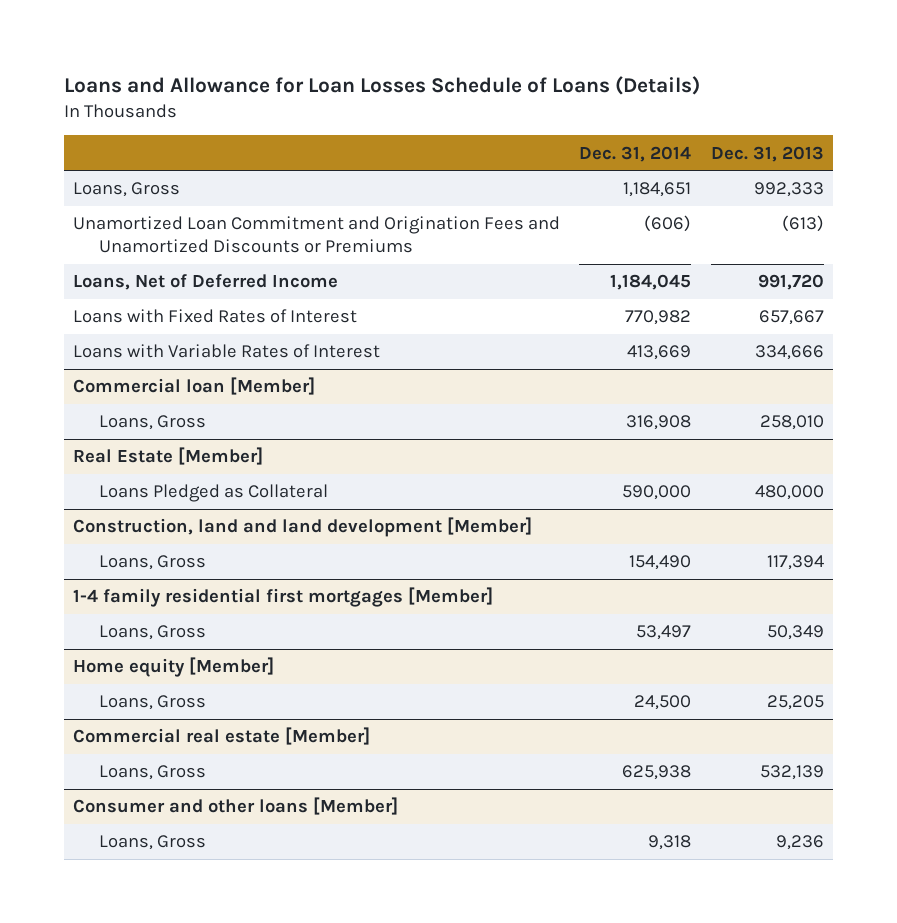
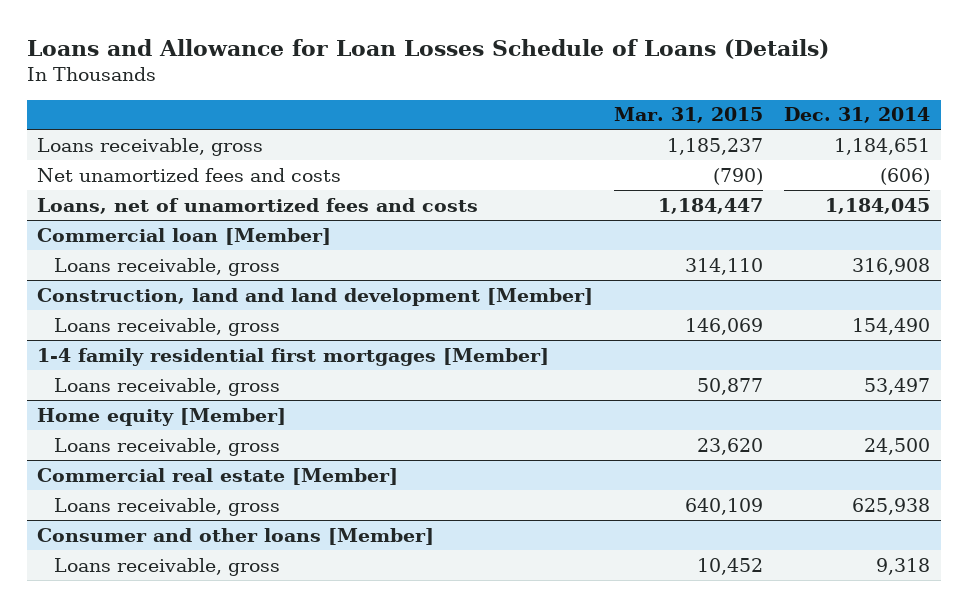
- | Dec. 31, 2014 | Dec. 31, 2013
+ | Mar. 31, 2015 | Dec. 31, 2014
- Loans, Gross | 1,184,651 | 992,333
- Unamortized Loan Commitment and Origination Fees and Unamortized Discounts or Premiums | (606) | (613)
- Loans, Net of Deferred Income | 1,184,045 | 991,720
- Loans with Fixed Rates of Interest | 770,982 | 657,667
- Loans with Variable Rates of Interest | 413,669 | 334,666
+ Loans receivable, gross | 1,185,237 | 1,184,651
+ Net unamortized fees and costs | (790) | (606)
+ Loans, net of unamortized fees and costs | 1,184,447 | 1,184,045
@ Commercial loan [Member]
- Loans, Gross | 316,908 | 258,010
- Real Estate [Member]
- Loans Pledged as Collateral | 590,000 | 480,000
@ Commercial loan [Member]
+ Loans receivable, gross | 314,110 | 316,908
@ Construction, land and land development [Member]
- Loans, Gross | 154,490 | 117,394
+ Loans receivable, gross | 146,069 | 154,490
@ 1-4 family residential first mortgages [Member]
- Loans, Gross | 53,497 | 50,349
+ Loans receivable, gross | 50,877 | 53,497
@ Home equity [Member]
- Loans, Gross | 24,500 | 25,205
+ Loans receivable, gross | 23,620 | 24,500
@ Commercial real estate [Member]
- Loans, Gross | 625,938 | 532,139
+ Loans receivable, gross | 640,109 | 625,938
@ Consumer and other loans [Member]
- Loans, Gross | 9,318 | 9,236
+ Loans receivable, gross | 10,452 | 9,318

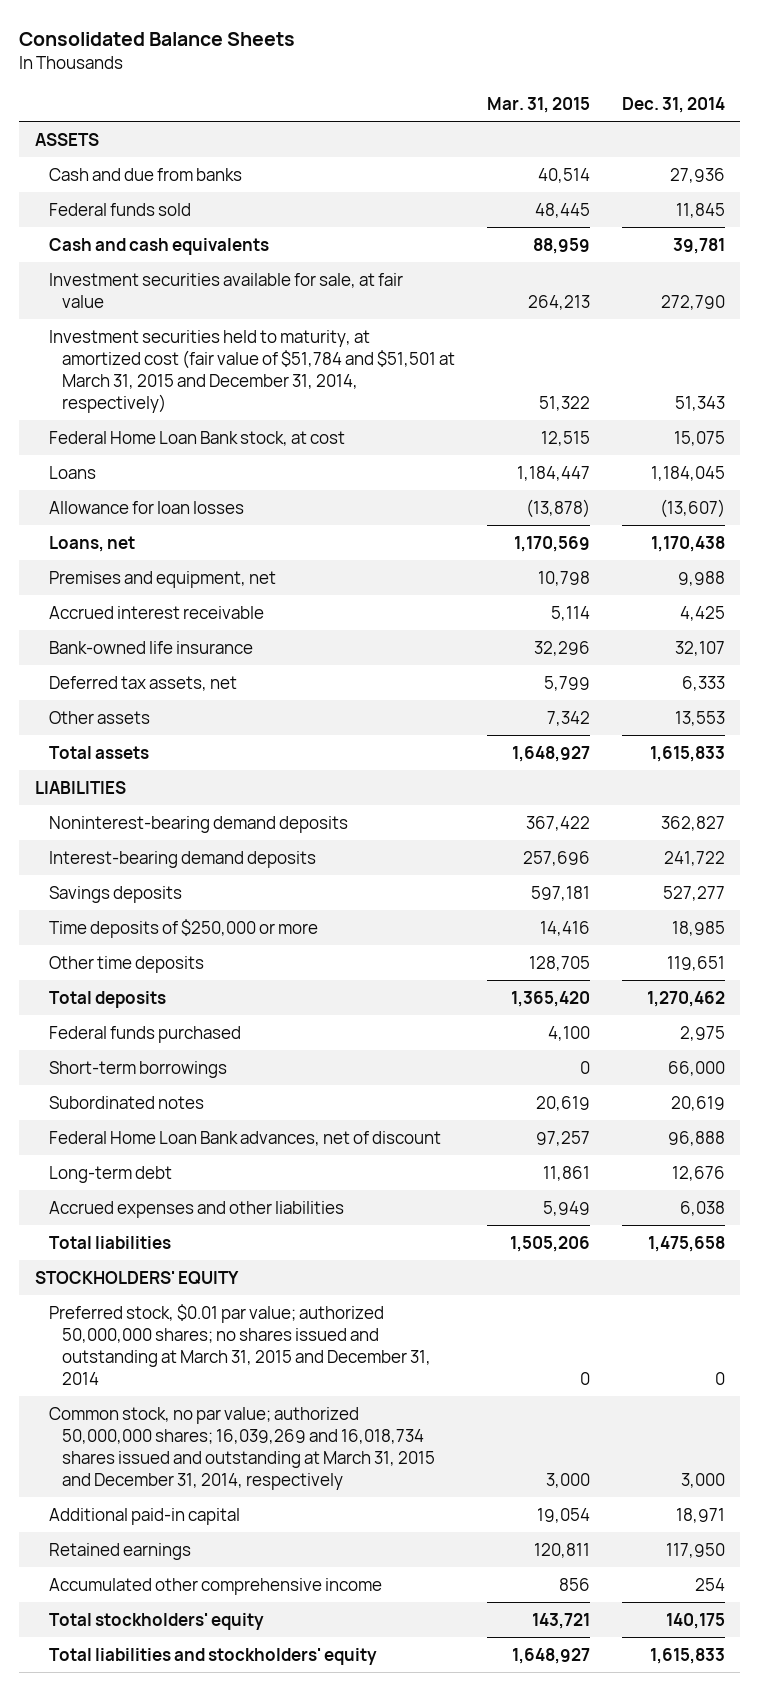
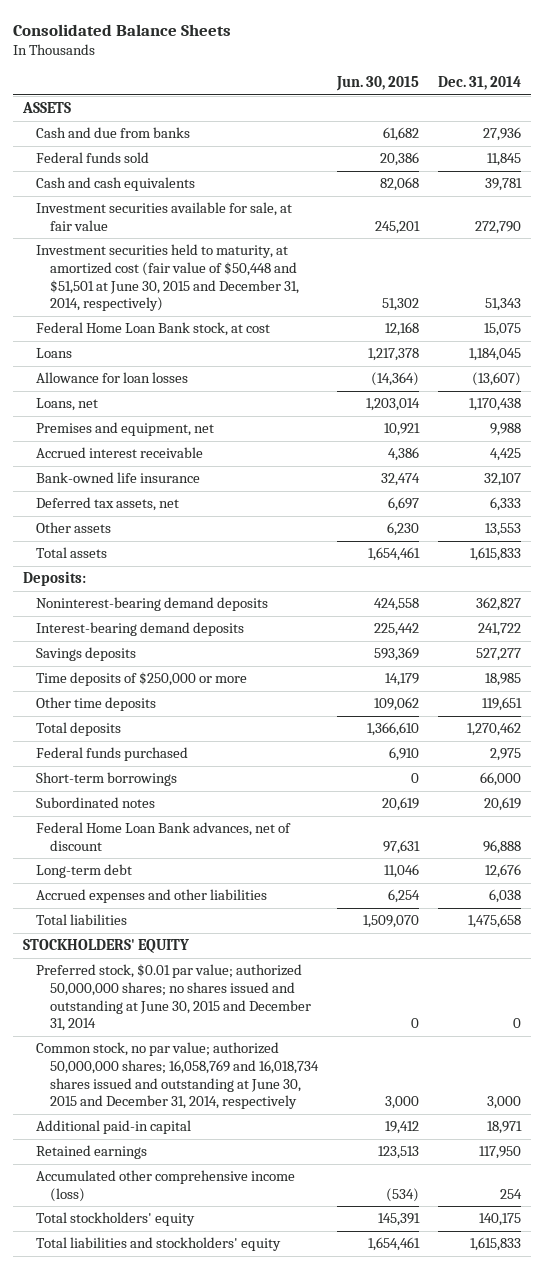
- | Mar. 31, 2015 | Dec. 31, 2014
+ | Jun. 30, 2015 | Dec. 31, 2014
- Investment securities held to maturity, at amortized cost (fair value of $51,784 and $51,501 at March 31, 2015 and December 31, 2014, respectively) | 51,322 | 51,343
+ Investment securities held to maturity, at amortized cost (fair value of $50,448 and $51,501 at June 30, 2015 and December 31, 2014, respectively) | 51,302 | 51,343
- LIABILITIES
+ Deposits:
- Preferred stock, $0.01 par value; authorized 50,000,000 shares; no shares issued and outstanding at March 31, 2015 and December 31, 2014 | 0 | 0
- Common stock, no par value; authorized 50,000,000 shares; 16,039,269 and 16,018,734 shares issued and outstanding at March 31, 2015 and December 31, 2014, respectively | 3,000 | 3,000
+ Preferred stock, $0.01 par value; authorized 50,000,000 shares; no shares issued and outstanding at June 30, 2015 and December 31, 2014 | 0 | 0
+ Common stock, no par value; authorized 50,000,000 shares; 16,058,769 and 16,018,734 shares issued and outstanding at June 30, 2015 and December 31, 2014, respectively | 3,000 | 3,000
- Accumulated other comprehensive income | 856 | 254
+ Accumulated other comprehensive income (loss) | (534) | 254

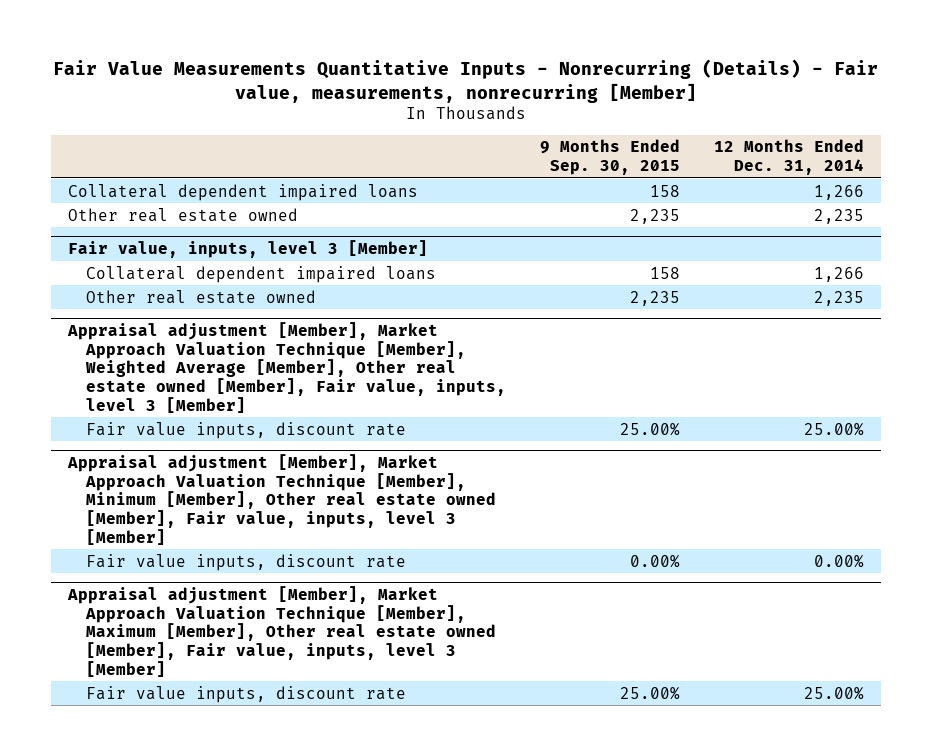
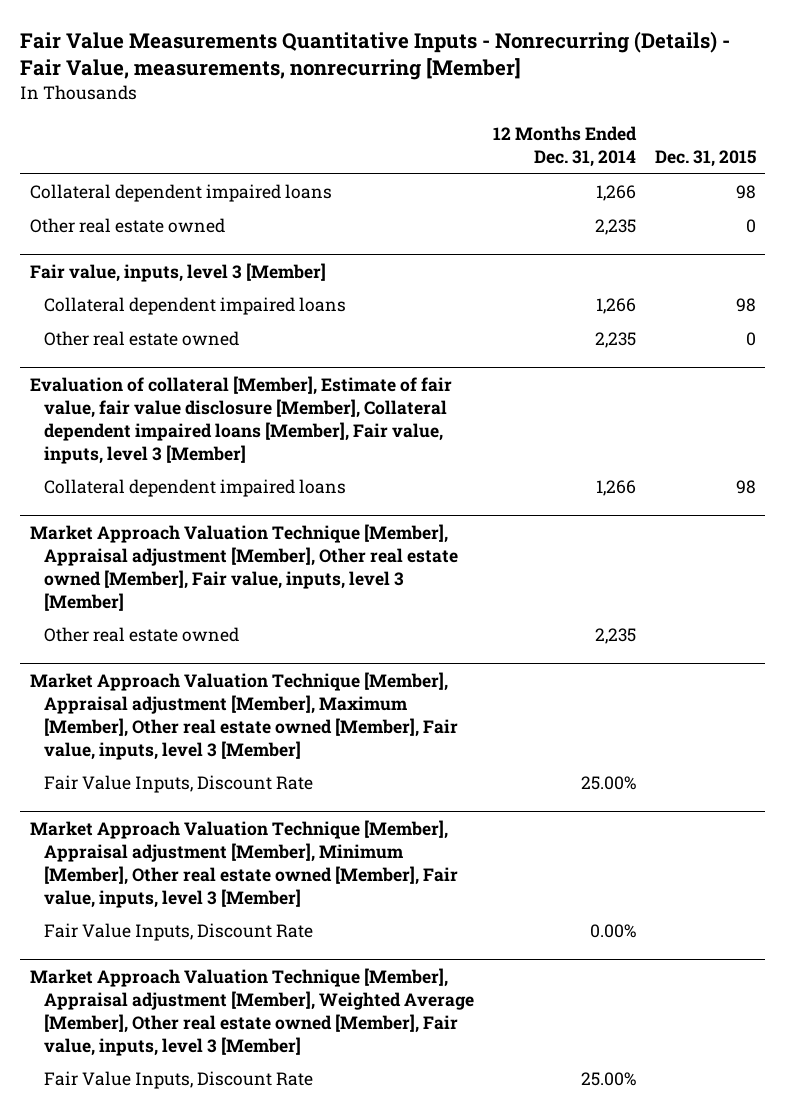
- Fair Value Measurements Quantitative Inputs - Nonrecurring (Details) - Fair value, measurements, nonrecurring [Member]
+ Fair Value Measurements Quantitative Inputs - Nonrecurring (Details) - Fair Value, measurements, nonrecurring [Member]
- | 9 Months Ended Sep. 30, 2015 | 12 Months Ended Dec. 31, 2014
+ | 12 Months Ended Dec. 31, 2014 | Dec. 31, 2015
- Appraisal adjustment [Member], Market Approach Valuation Technique [Member], Weighted Average [Member], Other real estate owned [Member], Fair value, inputs, level 3 [Member]
- Fair value inputs, discount rate | 25.00% | 25.00%
- Appraisal adjustment [Member], Market Approach Valuation Technique [Member], Minimum [Member], Other real estate owned [Member], Fair value, inputs, level 3 [Member]
- Fair value inputs, discount rate | 0.00% | 0.00%
- Appraisal adjustment [Member], Market Approach Valuation Technique [Member], Maximum [Member], Other real estate owned [Member], Fair value, inputs, level 3 [Member]
- Fair value inputs, discount rate | 25.00% | 25.00%
+ Evaluation of collateral [Member], Estimate of fair value, fair value disclosure [Member], Collateral dependent impaired loans [Member], Fair value, inputs, level 3 [Member]
+ Collateral dependent impaired loans | 1,266 | 98
+ Market Approach Valuation Technique [Member], Appraisal adjustment [Member], Other real estate owned [Member], Fair value, inputs, level 3 [Member]
+ Other real estate owned | 2,235 |
+ Market Approach Valuation Technique [Member], Appraisal adjustment [Member], Maximum [Member], Other real estate owned [Member], Fair value, inputs, level 3 [Member]
+ Fair Value Inputs, Discount Rate | 25.00% |
+ Market Approach Valuation Technique [Member], Appraisal adjustment [Member], Minimum [Member], Other real estate owned [Member], Fair value, inputs, level 3 [Member]
+ Fair Value Inputs, Discount Rate | 0.00% |
+ Market Approach Valuation Technique [Member], Appraisal adjustment [Member], Weighted Average [Member], Other real estate owned [Member], Fair value, inputs, level 3 [Member]
+ Fair Value Inputs, Discount Rate | 25.00% |

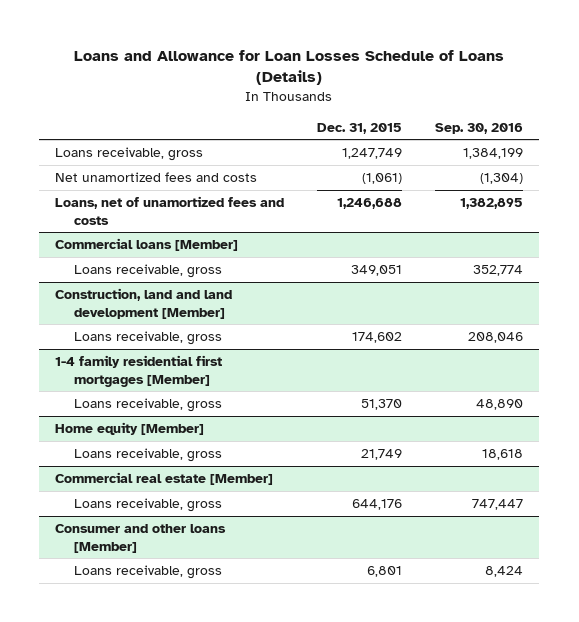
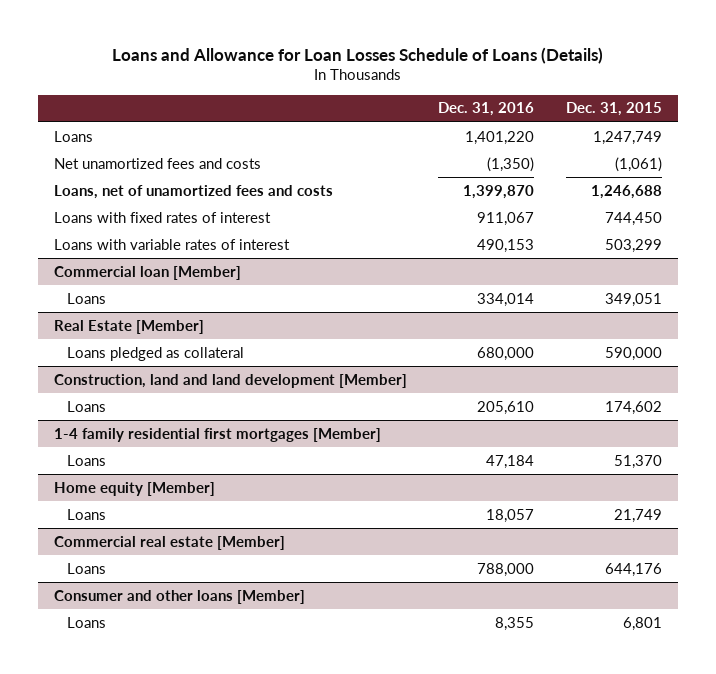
- | Dec. 31, 2015 | Sep. 30, 2016
+ | Dec. 31, 2016 | Dec. 31, 2015
- Loans receivable, gross | 1,247,749 | 1,384,199
+ Loans | 1,401,220 | 1,247,749
- Commercial loans [Member]
- Loans receivable, gross | 349,051 | 352,774
+ Loans with fixed rates of interest | 911,067 | 744,450
+ Loans with variable rates of interest | 490,153 | 503,299
+ Commercial loan [Member]
+ Loans | 334,014 | 349,051
+ Real Estate [Member]
+ Loans pledged as collateral | 680,000 | 590,000
@ Construction, land and land development [Member]
- Loans receivable, gross | 174,602 | 208,046
+ Loans | 205,610 | 174,602
@ 1-4 family residential first mortgages [Member]
- Loans receivable, gross | 51,370 | 48,890
+ Loans | 47,184 | 51,370
@ Home equity [Member]
- Loans receivable, gross | 21,749 | 18,618
+ Loans | 18,057 | 21,749
@ Commercial real estate [Member]
- Loans receivable, gross | 644,176 | 747,447
+ Loans | 788,000 | 644,176
@ Consumer and other loans [Member]
- Loans receivable, gross | 6,801 | 8,424
+ Loans | 8,355 | 6,801

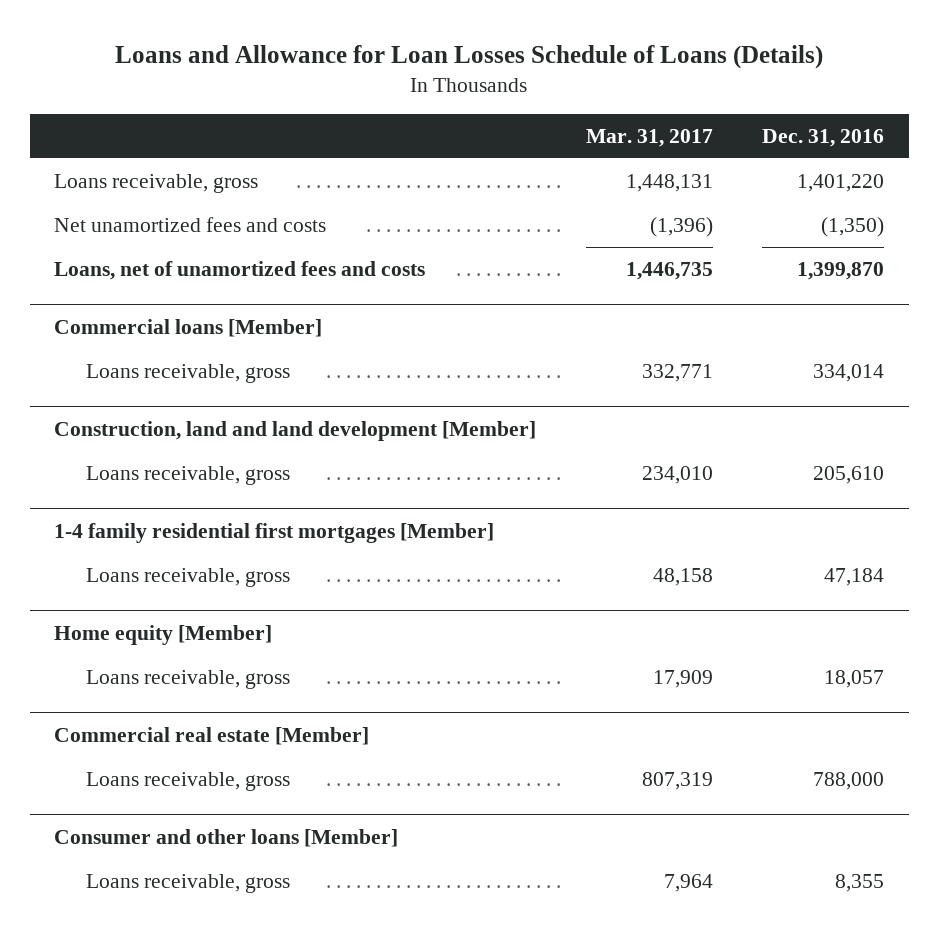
- | Dec. 31, 2016 | Dec. 31, 2015
+ | Mar. 31, 2017 | Dec. 31, 2016
- Loans | 1,401,220 | 1,247,749
+ Loans receivable, gross | 1,448,131 | 1,401,220
- Loans with fixed rates of interest | 911,067 | 744,450
- Loans with variable rates of interest | 490,153 | 503,299
- Commercial loan [Member]
- Loans | 334,014 | 349,051
- Real Estate [Member]
- Loans pledged as collateral | 680,000 | 590,000
+ Commercial loans [Member]
+ Loans receivable, gross | 332,771 | 334,014
@ Construction, land and land development [Member]
- Loans | 205,610 | 174,602
+ Loans receivable, gross | 234,010 | 205,610
@ 1-4 family residential first mortgages [Member]
- Loans | 47,184 | 51,370
+ Loans receivable, gross | 48,158 | 47,184
@ Home equity [Member]
- Loans | 18,057 | 21,749
+ Loans receivable, gross | 17,909 | 18,057
@ Commercial real estate [Member]
- Loans | 788,000 | 644,176
+ Loans receivable, gross | 807,319 | 788,000
@ Consumer and other loans [Member]
- Loans | 8,355 | 6,801
+ Loans receivable, gross | 7,964 | 8,355

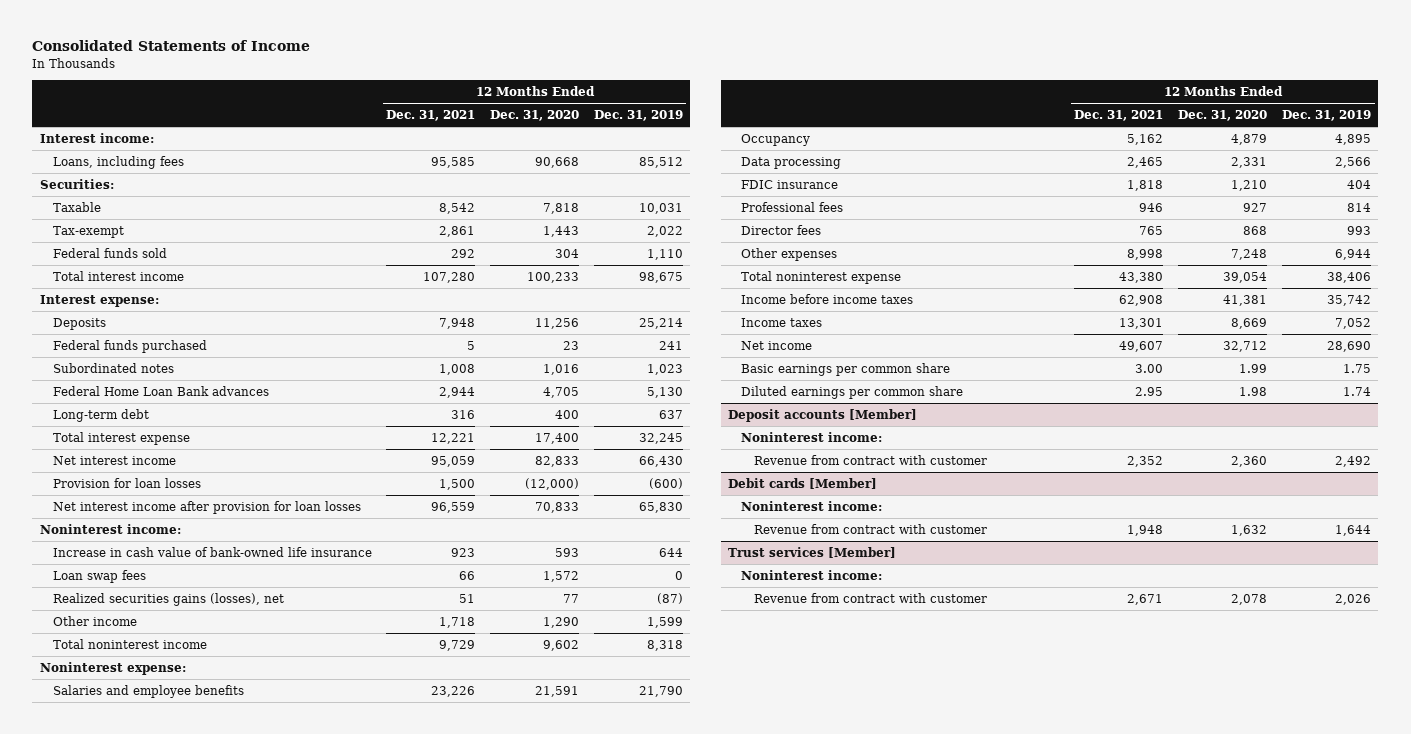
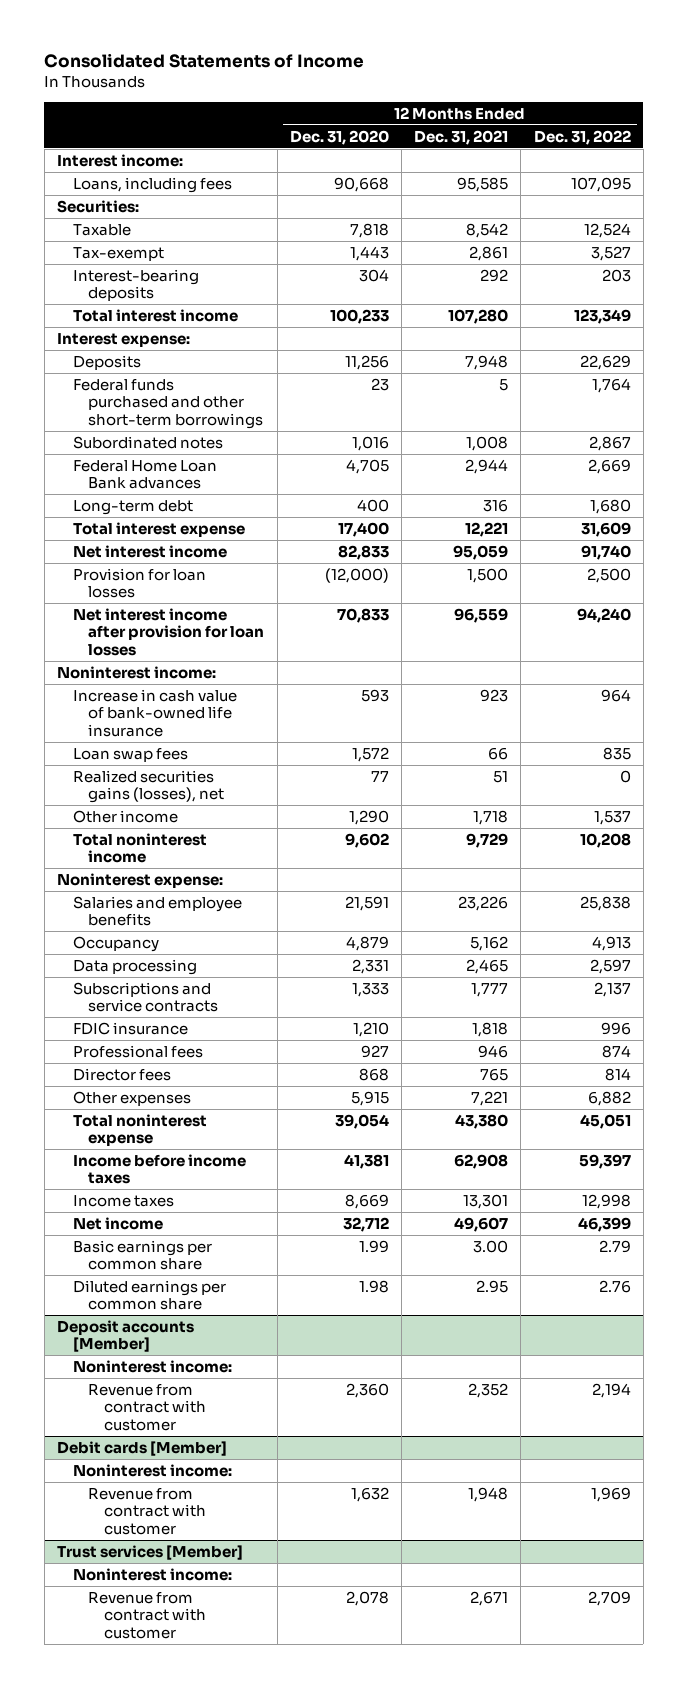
- | 12 Months Ended Dec. 31, 2021 | 12 Months Ended Dec. 31, 2020 | 12 Months Ended Dec. 31, 2019
+ | 12 Months Ended Dec. 31, 2020 | 12 Months Ended Dec. 31, 2021 | 12 Months Ended Dec. 31, 2022
- Federal funds sold | 292 | 304 | 1,110
+ Interest-bearing deposits | 304 | 292 | 203
- Federal funds purchased | 5 | 23 | 241
+ Federal funds purchased and other short-term borrowings | 23 | 5 | 1,764
+ Subscriptions and service contracts | 1,333 | 1,777 | 2,137
- Other expenses | 8,998 | 7,248 | 6,944
+ Other expenses | 5,915 | 7,221 | 6,882

